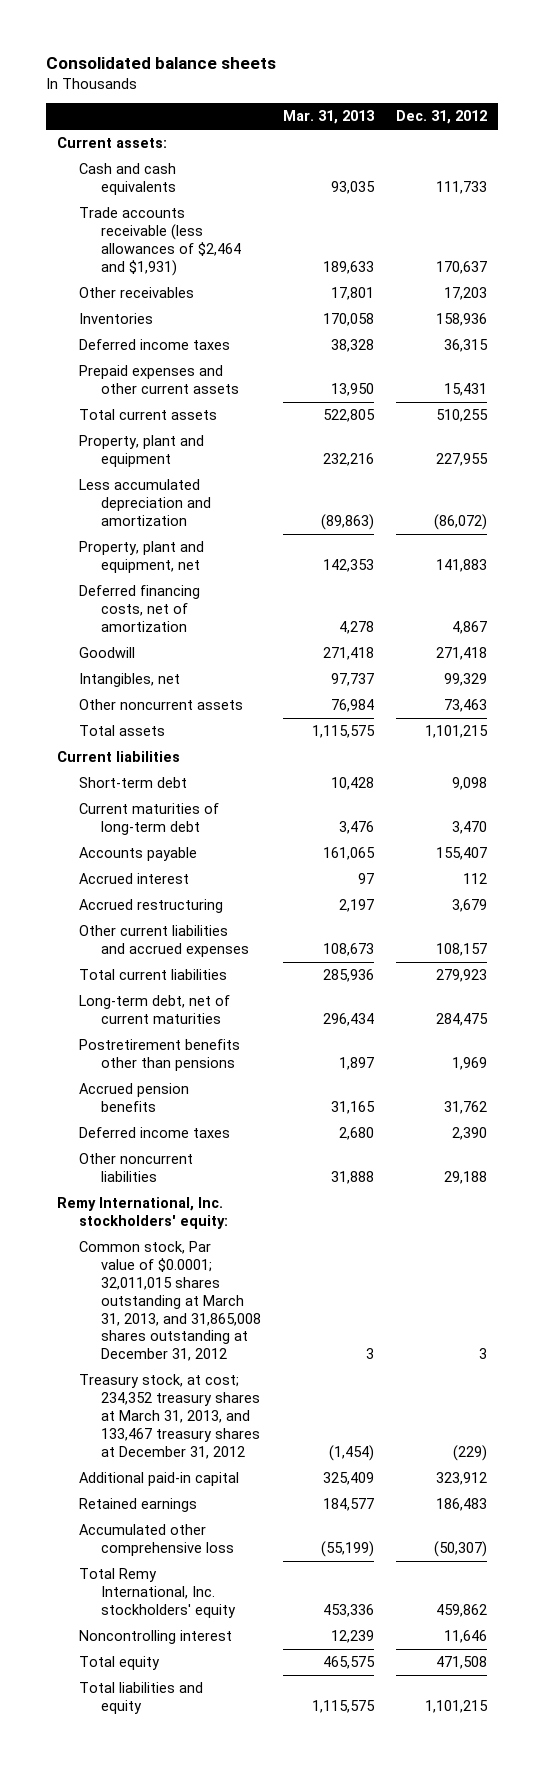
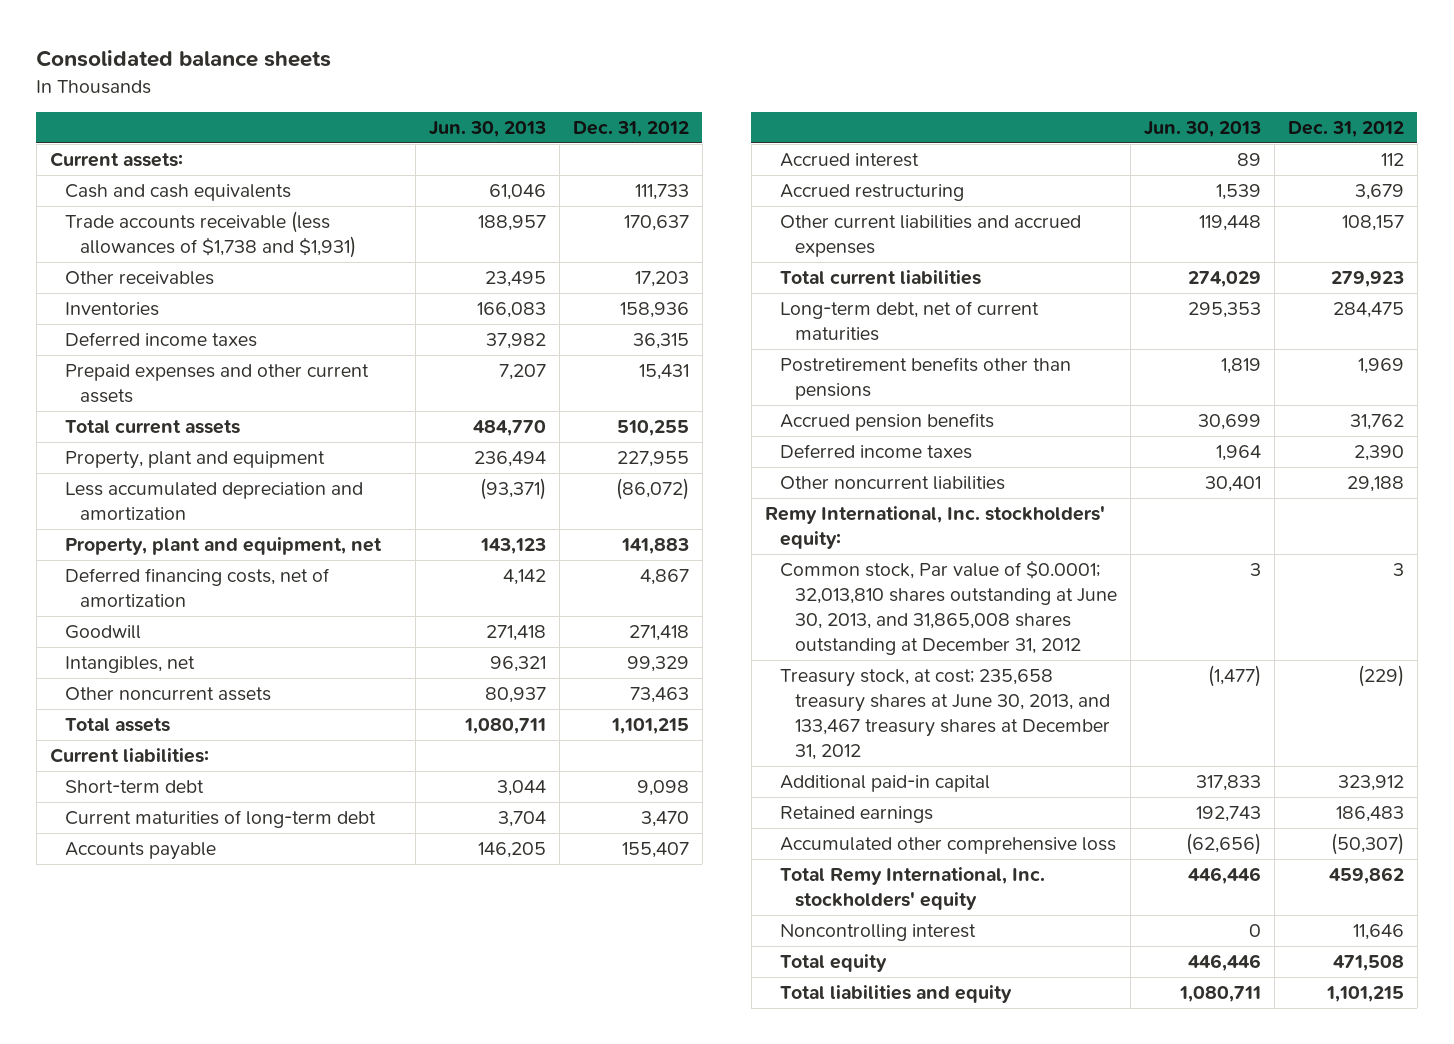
- | Mar. 31, 2013 | Dec. 31, 2012
+ | Jun. 30, 2013 | Dec. 31, 2012
- Trade accounts receivable (less allowances of $2,464 and $1,931) | 189,633 | 170,637
+ Trade accounts receivable (less allowances of $1,738 and $1,931) | 188,957 | 170,637
- Current liabilities
+ Current liabilities:
- Common stock, Par value of $0.0001; 32,011,015 shares outstanding at March 31, 2013, and 31,865,008 shares outstanding at December 31, 2012 | 3 | 3
- Treasury stock, at cost; 234,352 treasury shares at March 31, 2013, and 133,467 treasury shares at December 31, 2012 | (1,454) | (229)
+ Common stock, Par value of $0.0001; 32,013,810 shares outstanding at June 30, 2013, and 31,865,008 shares outstanding at December 31, 2012 | 3 | 3
+ Treasury stock, at cost; 235,658 treasury shares at June 30, 2013, and 133,467 treasury shares at December 31, 2012 | (1,477) | (229)

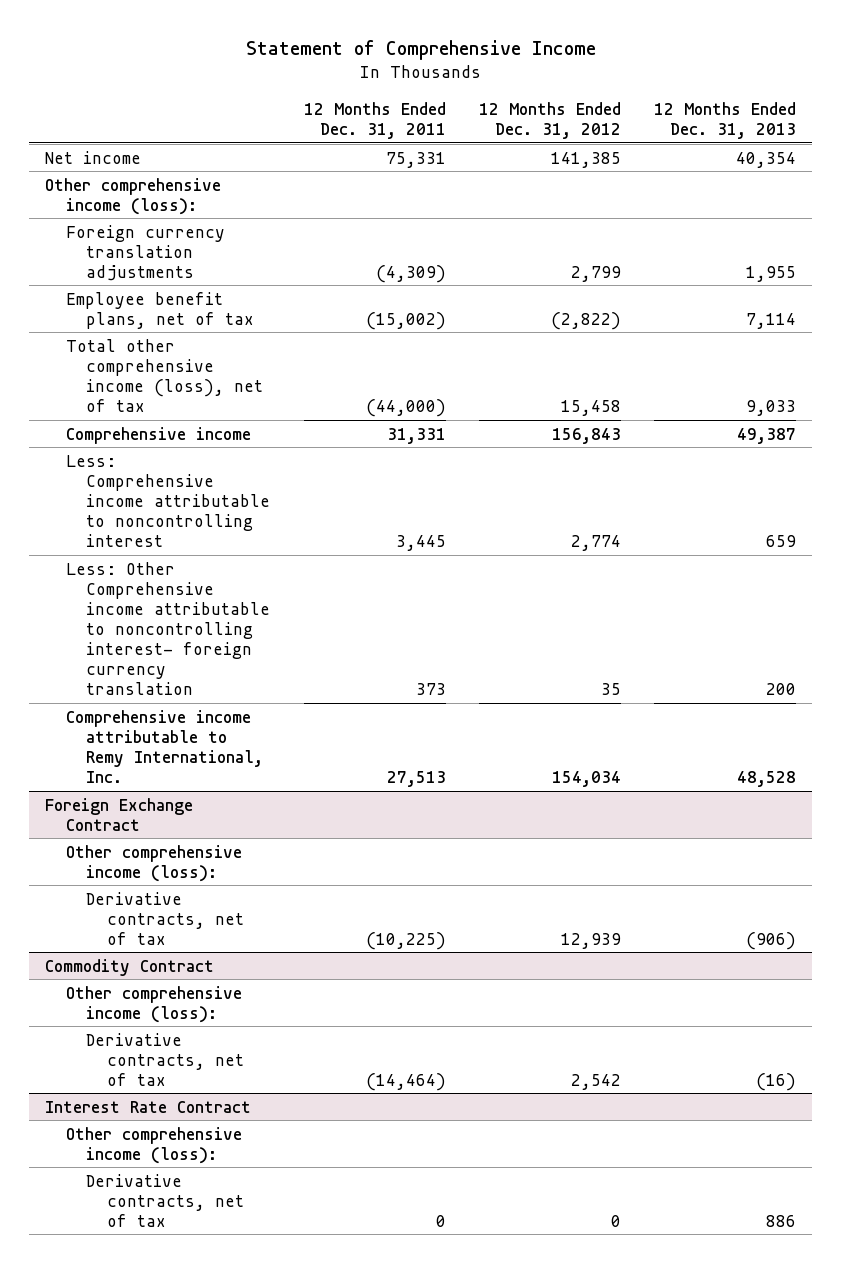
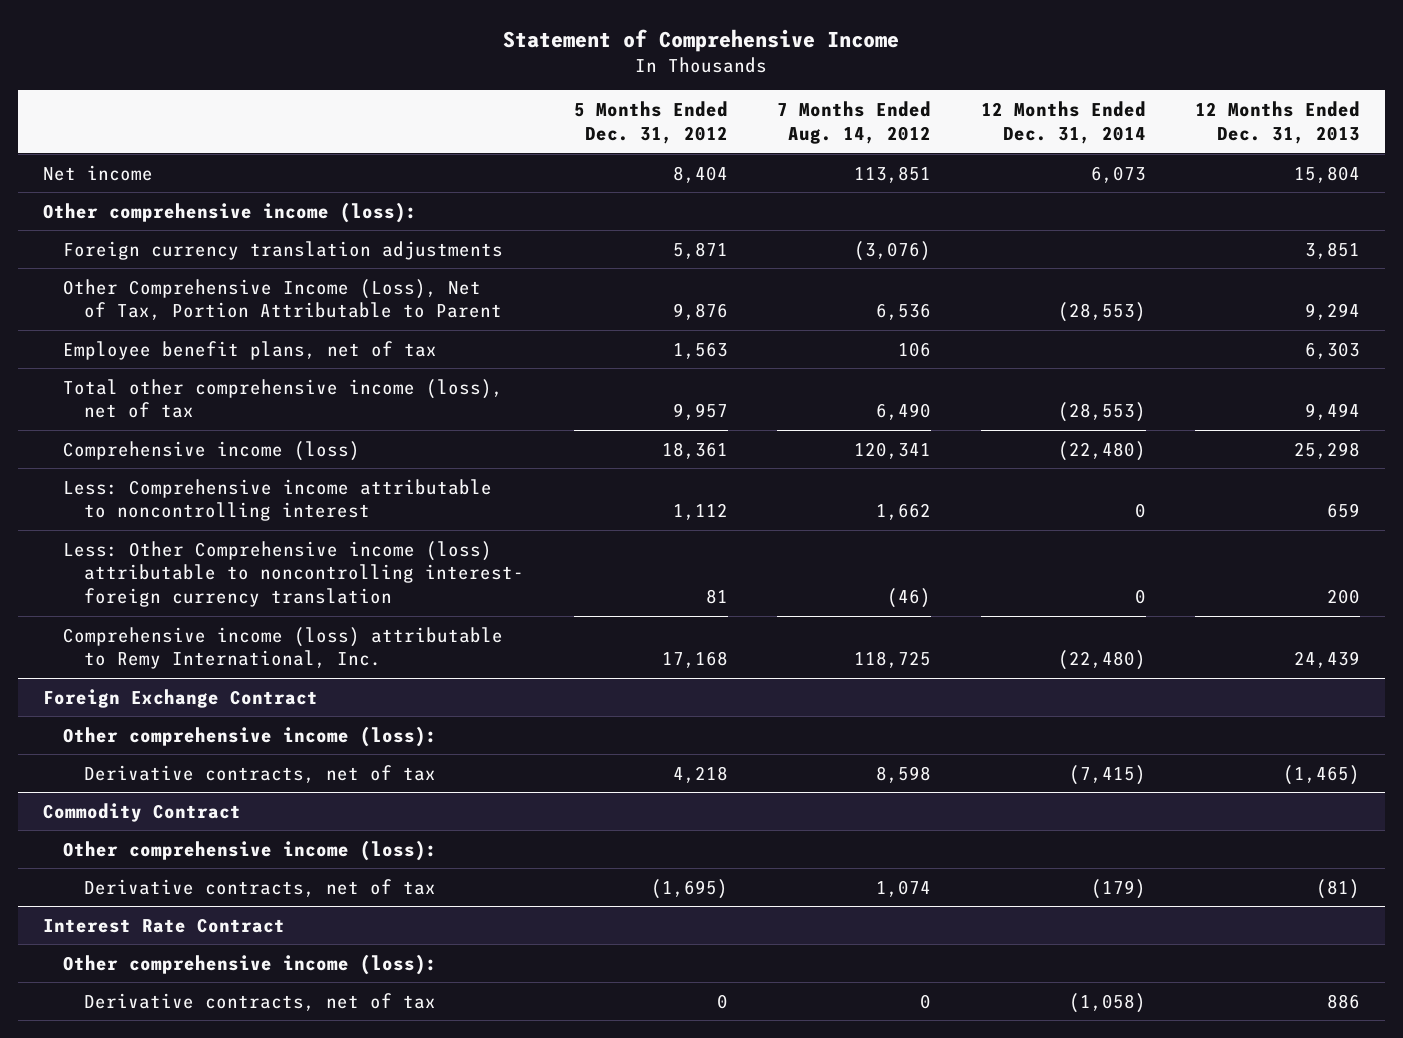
- | 12 Months Ended Dec. 31, 2011 | 12 Months Ended Dec. 31, 2012 | 12 Months Ended Dec. 31, 2013
+ | 5 Months Ended Dec. 31, 2012 | 7 Months Ended Aug. 14, 2012 | 12 Months Ended Dec. 31, 2014 | 12 Months Ended Dec. 31, 2013
- Net income | 75,331 | 141,385 | 40,354
+ Net income | 8,404 | 113,851 | 6,073 | 15,804
- Foreign currency translation adjustments | (4,309) | 2,799 | 1,955
- Employee benefit plans, net of tax | (15,002) | (2,822) | 7,114
- Total other comprehensive income (loss), net of tax | (44,000) | 15,458 | 9,033
- Comprehensive income | 31,331 | 156,843 | 49,387
+ Foreign currency translation adjustments | 5,871 | (3,076) | | 3,851
+ Other Comprehensive Income (Loss), Net of Tax, Portion Attributable to Parent | 9,876 | 6,536 | (28,553) | 9,294
+ Employee benefit plans, net of tax | 1,563 | 106 | | 6,303
+ Total other comprehensive income (loss), net of tax | 9,957 | 6,490 | (28,553) | 9,494
+ Comprehensive income (loss) | 18,361 | 120,341 | (22,480) | 25,298
- Less: Other Comprehensive income attributable to noncontrolling interest- foreign currency translation | 373 | 35 | 200
- Comprehensive income attributable to Remy International, Inc. | 27,513 | 154,034 | 48,528
+ Less: Other Comprehensive income (loss) attributable to noncontrolling interest- foreign currency translation | 81 | (46) | 0 | 200
+ Comprehensive income (loss) attributable to Remy International, Inc. | 17,168 | 118,725 | (22,480) | 24,439
@ Foreign Exchange Contract
- Derivative contracts, net of tax | (10,225) | 12,939 | (906)
+ Derivative contracts, net of tax | 4,218 | 8,598 | (7,415) | (1,465)
@ Commodity Contract
- Derivative contracts, net of tax | (14,464) | 2,542 | (16)
+ Derivative contracts, net of tax | (1,695) | 1,074 | (179) | (81)

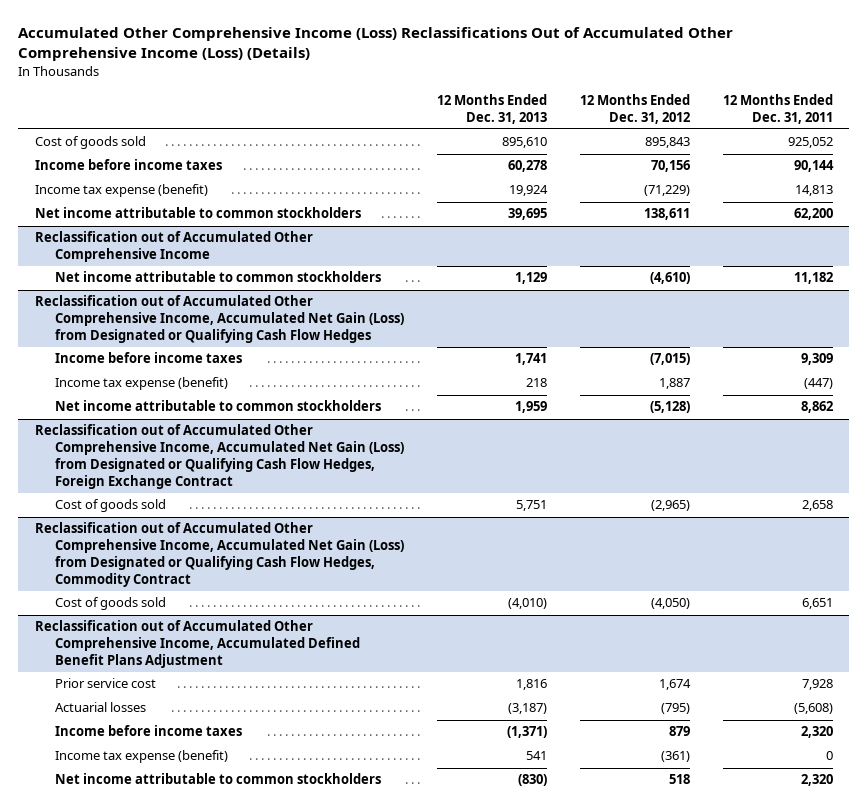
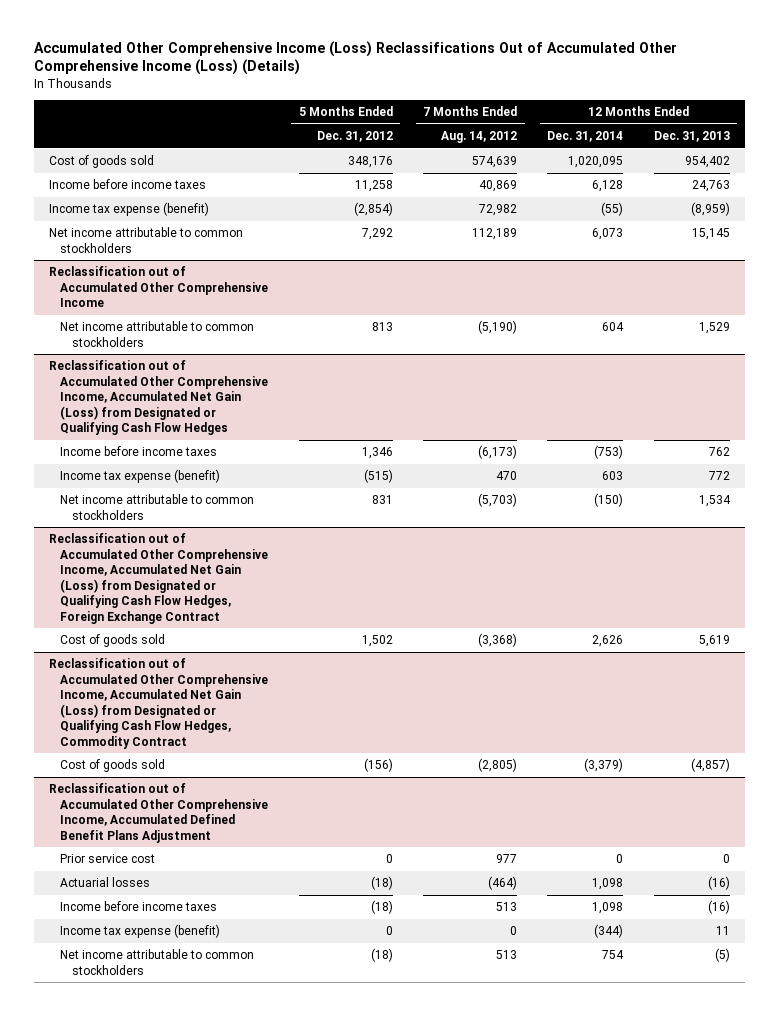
- | 12 Months Ended Dec. 31, 2013 | 12 Months Ended Dec. 31, 2012 | 12 Months Ended Dec. 31, 2011
+ | 5 Months Ended Dec. 31, 2012 | 7 Months Ended Aug. 14, 2012 | 12 Months Ended Dec. 31, 2014 | 12 Months Ended Dec. 31, 2013
- Cost of goods sold | 895,610 | 895,843 | 925,052
- Income before income taxes | 60,278 | 70,156 | 90,144
- Income tax expense (benefit) | 19,924 | (71,229) | 14,813
- Net income attributable to common stockholders | 39,695 | 138,611 | 62,200
+ Cost of goods sold | 348,176 | 574,639 | 1,020,095 | 954,402
+ Income before income taxes | 11,258 | 40,869 | 6,128 | 24,763
+ Income tax expense (benefit) | (2,854) | 72,982 | (55) | (8,959)
+ Net income attributable to common stockholders | 7,292 | 112,189 | 6,073 | 15,145
@ Reclassification out of Accumulated Other Comprehensive Income
- Net income attributable to common stockholders | 1,129 | (4,610) | 11,182
+ Net income attributable to common stockholders | 813 | (5,190) | 604 | 1,529
@ Reclassification out of Accumulated Other Comprehensive Income, Accumulated Net Gain (Loss) from Designated or Qualifying Cash Flow Hedges
- Income before income taxes | 1,741 | (7,015) | 9,309
- Income tax expense (benefit) | 218 | 1,887 | (447)
- Net income attributable to common stockholders | 1,959 | (5,128) | 8,862
+ Income before income taxes | 1,346 | (6,173) | (753) | 762
+ Income tax expense (benefit) | (515) | 470 | 603 | 772
+ Net income attributable to common stockholders | 831 | (5,703) | (150) | 1,534
@ Reclassification out of Accumulated Other Comprehensive Income, Accumulated Net Gain (Loss) from Designated or Qualifying Cash Flow Hedges, Foreign Exchange Contract
- Cost of goods sold | 5,751 | (2,965) | 2,658
+ Cost of goods sold | 1,502 | (3,368) | 2,626 | 5,619
@ Reclassification out of Accumulated Other Comprehensive Income, Accumulated Net Gain (Loss) from Designated or Qualifying Cash Flow Hedges, Commodity Contract
- Cost of goods sold | (4,010) | (4,050) | 6,651
+ Cost of goods sold | (156) | (2,805) | (3,379) | (4,857)
@ Reclassification out of Accumulated Other Comprehensive Income, Accumulated Defined Benefit Plans Adjustment
- Prior service cost | 1,816 | 1,674 | 7,928
- Actuarial losses | (3,187) | (795) | (5,608)
- Income before income taxes | (1,371) | 879 | 2,320
- Income tax expense (benefit) | 541 | (361) | 0
- Net income attributable to common stockholders | (830) | 518 | 2,320
+ Prior service cost | 0 | 977 | 0 | 0
+ Actuarial losses | (18) | (464) | 1,098 | (16)
+ Income before income taxes | (18) | 513 | 1,098 | (16)
+ Income tax expense (benefit) | 0 | 0 | (344) | 11
+ Net income attributable to common stockholders | (18) | 513 | 754 | (5)

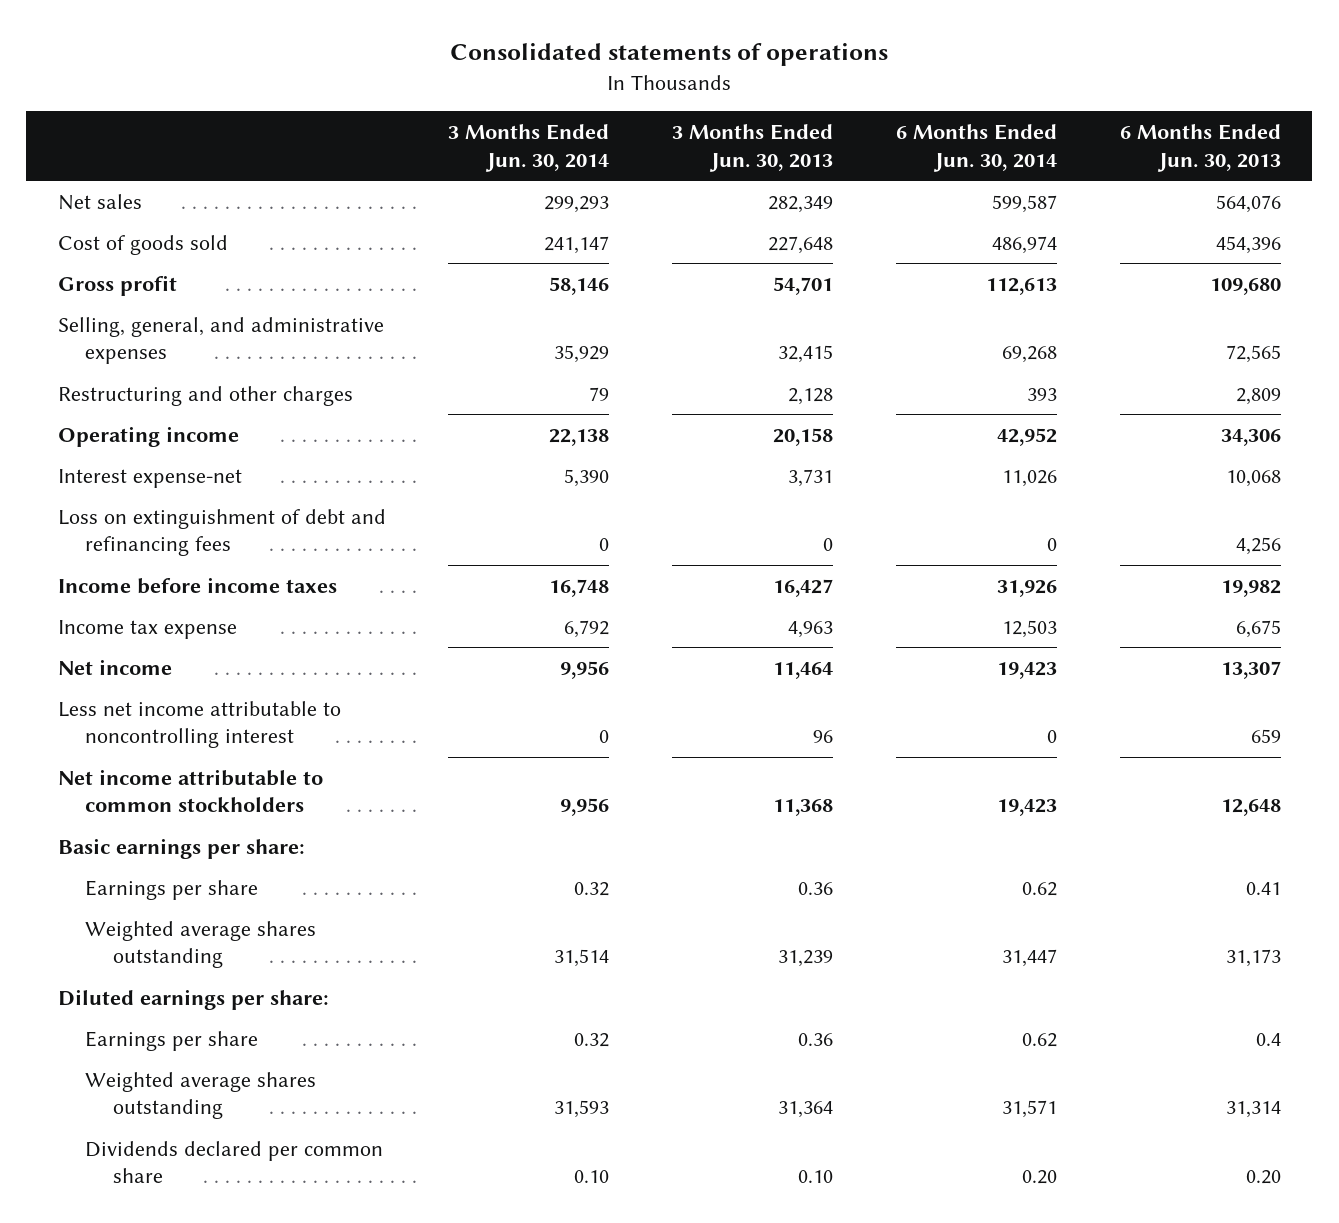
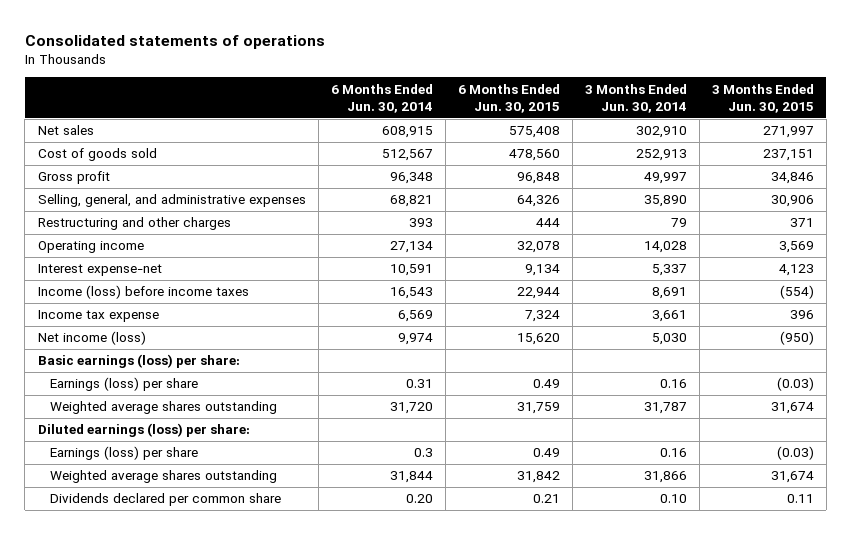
- | 3 Months Ended Jun. 30, 2014 | 3 Months Ended Jun. 30, 2013 | 6 Months Ended Jun. 30, 2014 | 6 Months Ended Jun. 30, 2013
+ | 6 Months Ended Jun. 30, 2014 | 6 Months Ended Jun. 30, 2015 | 3 Months Ended Jun. 30, 2014 | 3 Months Ended Jun. 30, 2015
- Net sales | 299,293 | 282,349 | 599,587 | 564,076
- Cost of goods sold | 241,147 | 227,648 | 486,974 | 454,396
- Gross profit | 58,146 | 54,701 | 112,613 | 109,680
- Selling, general, and administrative expenses | 35,929 | 32,415 | 69,268 | 72,565
+ Net sales | 608,915 | 575,408 | 302,910 | 271,997
+ Cost of goods sold | 512,567 | 478,560 | 252,913 | 237,151
+ Gross profit | 96,348 | 96,848 | 49,997 | 34,846
+ Selling, general, and administrative expenses | 68,821 | 64,326 | 35,890 | 30,906
- Operating income | 22,138 | 20,158 | 42,952 | 34,306
- Interest expense-net | 5,390 | 3,731 | 11,026 | 10,068
- Loss on extinguishment of debt and refinancing fees | 0 | 0 | 0 | 4,256
- Income before income taxes | 16,748 | 16,427 | 31,926 | 19,982
- Income tax expense | 6,792 | 4,963 | 12,503 | 6,675
- Net income | 9,956 | 11,464 | 19,423 | 13,307
- Less net income attributable to noncontrolling interest | 0 | 96 | 0 | 659
- Net income attributable to common stockholders | 9,956 | 11,368 | 19,423 | 12,648
- Basic earnings per share:
- Earnings per share | 0.32 | 0.36 | 0.62 | 0.41
- Weighted average shares outstanding | 31,514 | 31,239 | 31,447 | 31,173
- Diluted earnings per share:
- Earnings per share | 0.32 | 0.36 | 0.62 | 0.4
- Weighted average shares outstanding | 31,593 | 31,364 | 31,571 | 31,314
+ Operating income | 27,134 | 32,078 | 14,028 | 3,569
+ Interest expense-net | 10,591 | 9,134 | 5,337 | 4,123
+ Income (loss) before income taxes | 16,543 | 22,944 | 8,691 | (554)
+ Income tax expense | 6,569 | 7,324 | 3,661 | 396
+ Net income (loss) | 9,974 | 15,620 | 5,030 | (950)
+ Basic earnings (loss) per share:
+ Earnings (loss) per share | 0.31 | 0.49 | 0.16 | (0.03)
+ Weighted average shares outstanding | 31,720 | 31,759 | 31,787 | 31,674
+ Diluted earnings (loss) per share:
+ Earnings (loss) per share | 0.3 | 0.49 | 0.16 | (0.03)
+ Weighted average shares outstanding | 31,844 | 31,842 | 31,866 | 31,674

